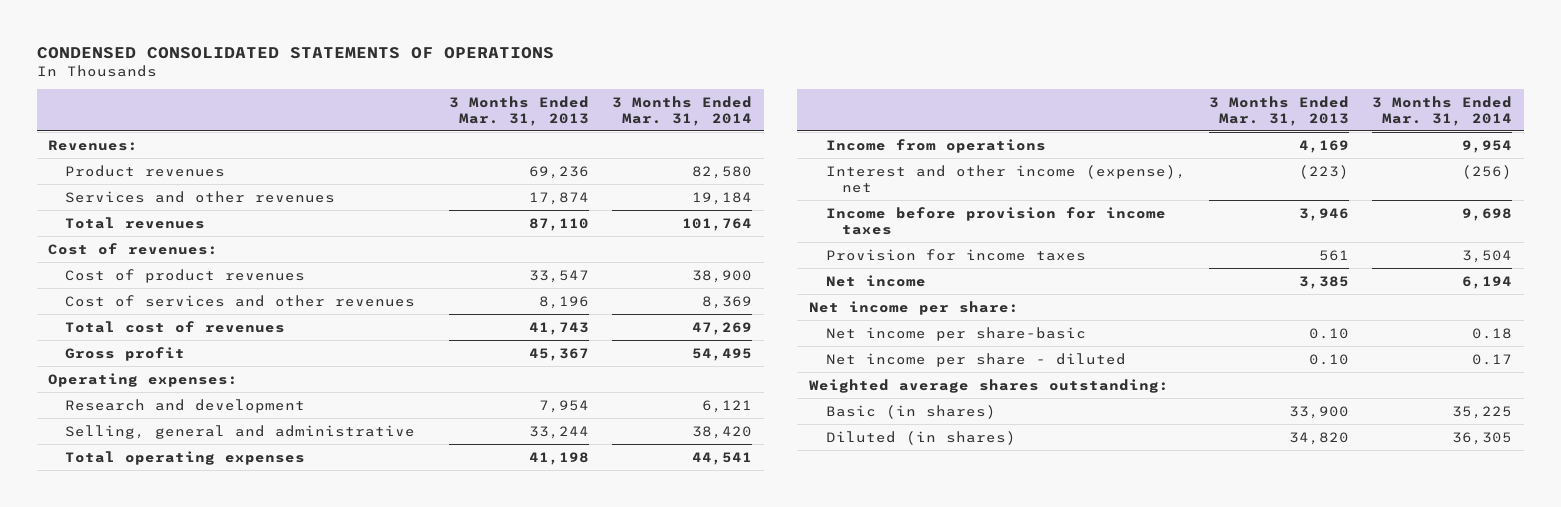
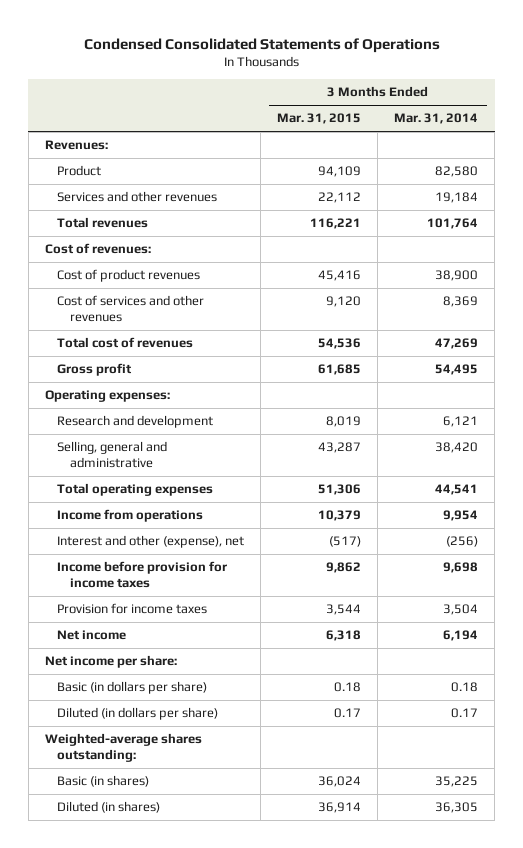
- CONDENSED CONSOLIDATED STATEMENTS OF OPERATIONS
+ Condensed Consolidated Statements of Operations
- | 3 Months Ended Mar. 31, 2013 | 3 Months Ended Mar. 31, 2014
+ | 3 Months Ended Mar. 31, 2015 | 3 Months Ended Mar. 31, 2014
- Product revenues | 69,236 | 82,580
+ Product | 94,109 | 82,580
- Interest and other income (expense), net | (223) | (256)
+ Interest and other (expense), net | (517) | (256)
- Net income per share-basic | 0.10 | 0.18
- Net income per share - diluted | 0.10 | 0.17
- Weighted average shares outstanding:
+ Basic (in dollars per share) | 0.18 | 0.18
+ Diluted (in dollars per share) | 0.17 | 0.17
+ Weighted-average shares outstanding:

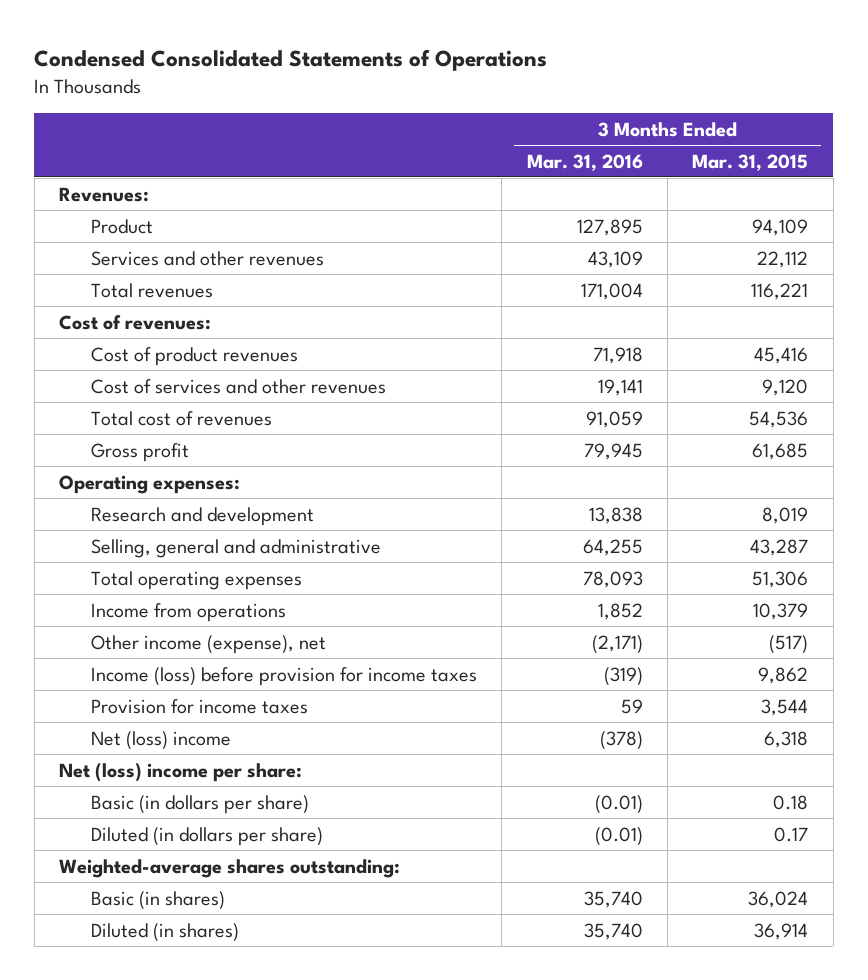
- | 3 Months Ended Mar. 31, 2015 | 3 Months Ended Mar. 31, 2014
+ | 3 Months Ended Mar. 31, 2016 | 3 Months Ended Mar. 31, 2015
- Interest and other (expense), net | (517) | (256)
- Income before provision for income taxes | 9,862 | 9,698
+ Other income (expense), net | (2,171) | (517)
+ Income (loss) before provision for income taxes | (319) | 9,862
- Net income | 6,318 | 6,194
- Net income per share:
+ Net (loss) income | (378) | 6,318
+ Net (loss) income per share:

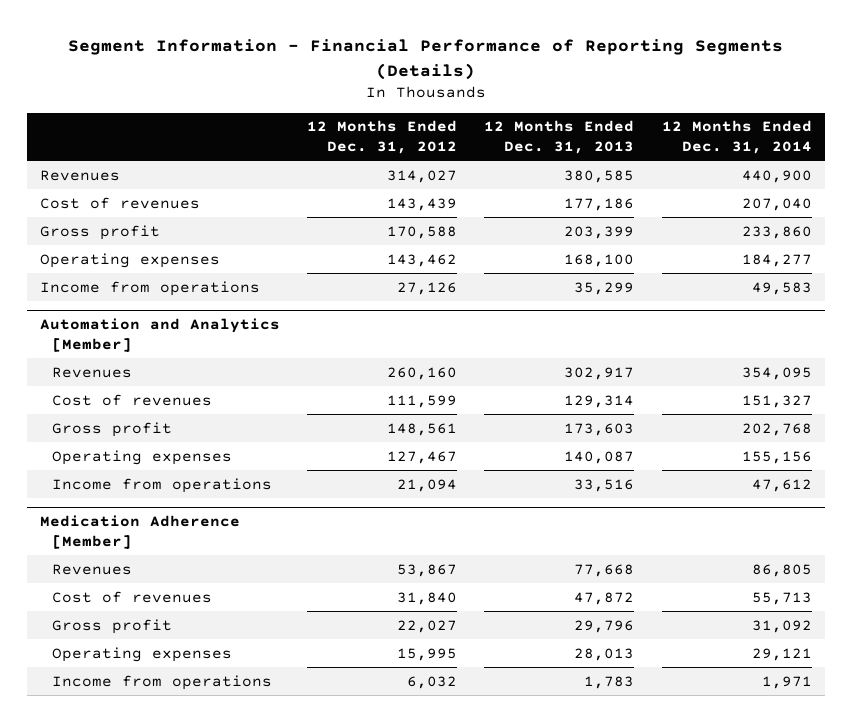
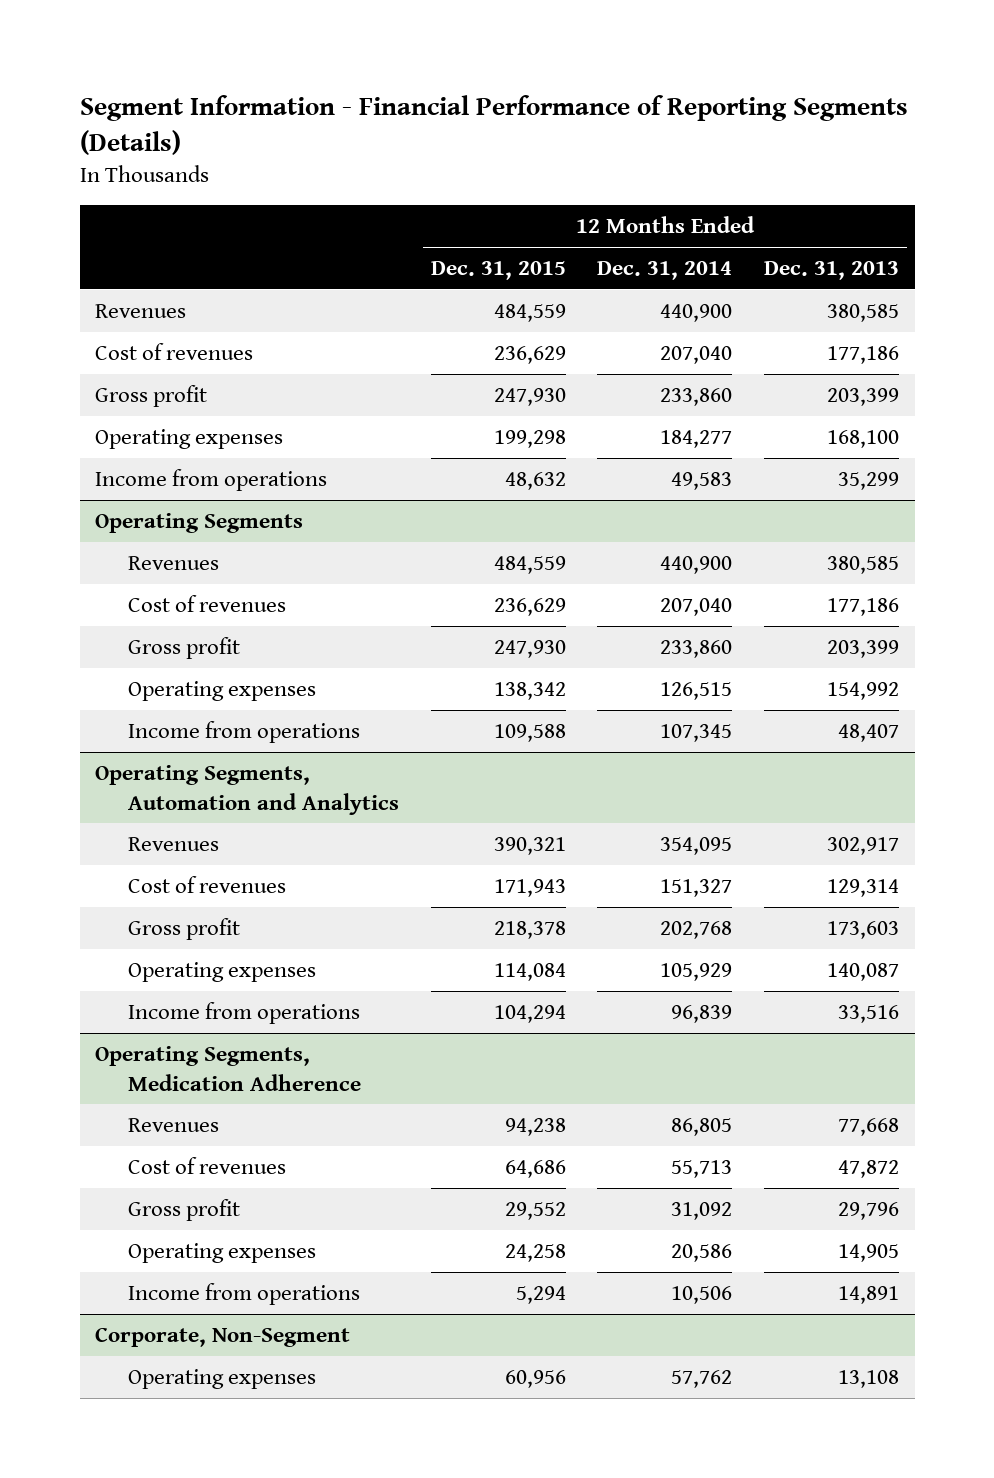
- | 12 Months Ended Dec. 31, 2012 | 12 Months Ended Dec. 31, 2013 | 12 Months Ended Dec. 31, 2014
+ | 12 Months Ended Dec. 31, 2015 | 12 Months Ended Dec. 31, 2014 | 12 Months Ended Dec. 31, 2013
- Automation and Analytics [Member]
+ Operating Segments
+ Revenues | 484,559 | 440,900 | 380,585
+ Cost of revenues | 236,629 | 207,040 | 177,186
+ Gross profit | 247,930 | 233,860 | 203,399
+ Operating expenses | 138,342 | 126,515 | 154,992
+ Income from operations | 109,588 | 107,345 | 48,407
+ Operating Segments, Automation and Analytics
- Operating expenses | 127,467 | 140,087 | 155,156
- Income from operations | 21,094 | 33,516 | 47,612
- Medication Adherence [Member]
+ Operating expenses | 114,084 | 105,929 | 140,087
+ Income from operations | 104,294 | 96,839 | 33,516
+ Operating Segments, Medication Adherence
- Operating expenses | 15,995 | 28,013 | 29,121
- Income from operations | 6,032 | 1,783 | 1,971
+ Operating expenses | 24,258 | 20,586 | 14,905
+ Income from operations | 5,294 | 10,506 | 14,891
+ Corporate, Non-Segment
+ Operating expenses | 60,956 | 57,762 | 13,108

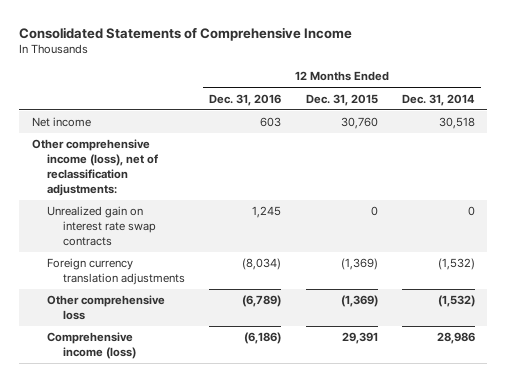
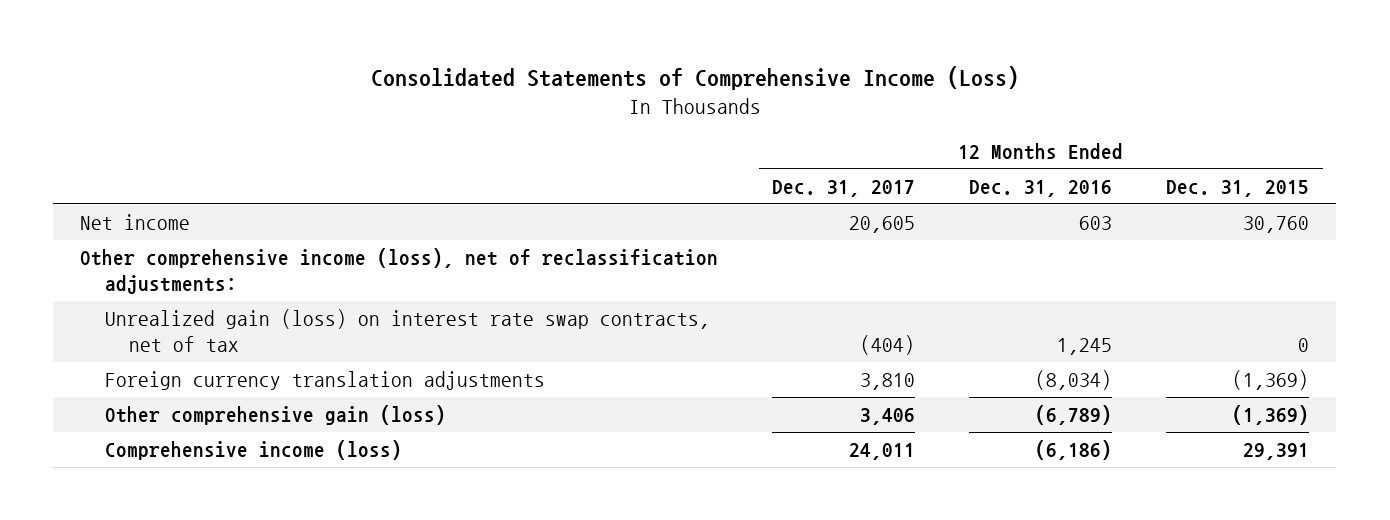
- Consolidated Statements of Comprehensive Income
+ Consolidated Statements of Comprehensive Income (Loss)
- | 12 Months Ended Dec. 31, 2016 | 12 Months Ended Dec. 31, 2015 | 12 Months Ended Dec. 31, 2014
+ | 12 Months Ended Dec. 31, 2017 | 12 Months Ended Dec. 31, 2016 | 12 Months Ended Dec. 31, 2015
- Unrealized gain on interest rate swap contracts | 1,245 | 0 | 0
+ Unrealized gain (loss) on interest rate swap contracts, net of tax | (404) | 1,245 | 0
- Other comprehensive loss | (6,789) | (1,369) | (1,532)
+ Other comprehensive gain (loss) | 3,406 | (6,789) | (1,369)

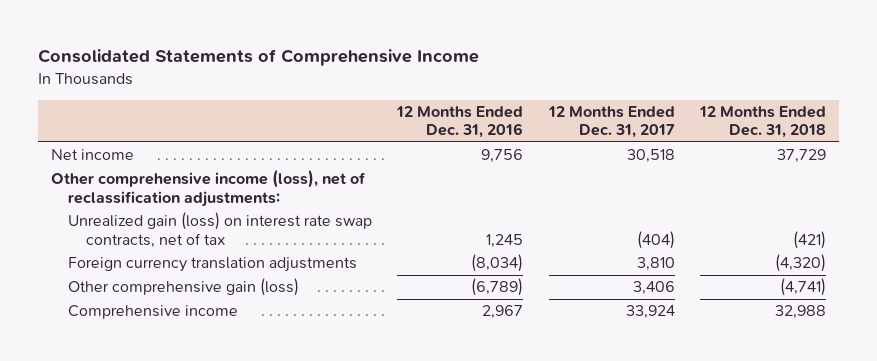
- Consolidated Statements of Comprehensive Income (Loss)
+ Consolidated Statements of Comprehensive Income
- | 12 Months Ended Dec. 31, 2017 | 12 Months Ended Dec. 31, 2016 | 12 Months Ended Dec. 31, 2015
+ | 12 Months Ended Dec. 31, 2016 | 12 Months Ended Dec. 31, 2017 | 12 Months Ended Dec. 31, 2018
- Net income | 20,605 | 603 | 30,760
+ Net income | 9,756 | 30,518 | 37,729
- Comprehensive income (loss) | 24,011 | (6,186) | 29,391
+ Comprehensive income | 2,967 | 33,924 | 32,988

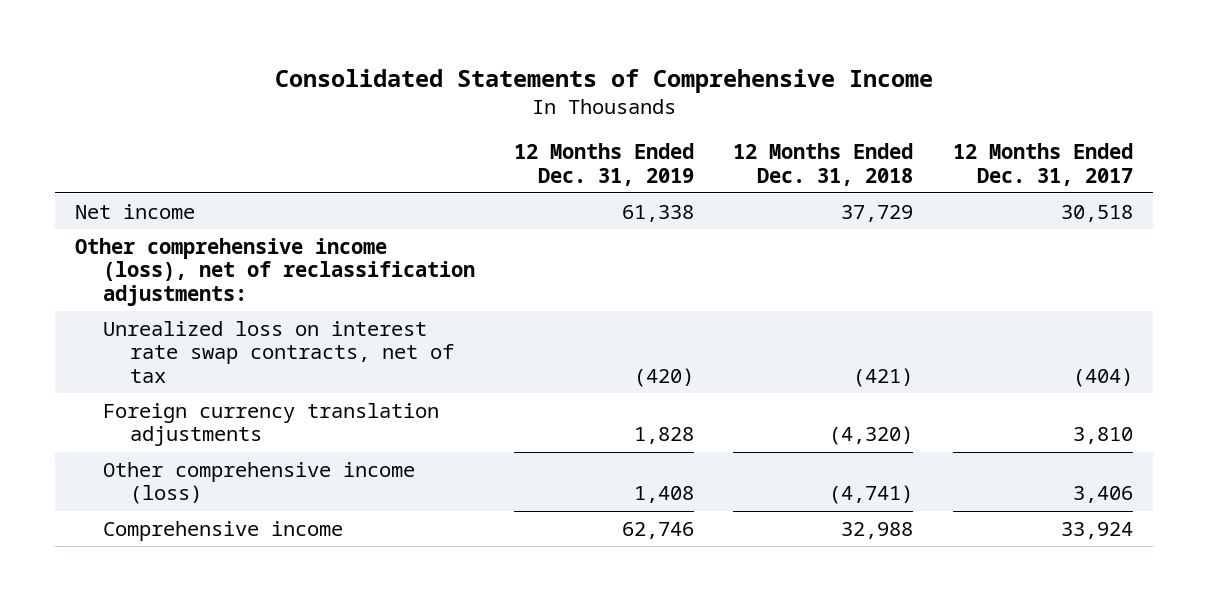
- | 12 Months Ended Dec. 31, 2016 | 12 Months Ended Dec. 31, 2017 | 12 Months Ended Dec. 31, 2018
+ | 12 Months Ended Dec. 31, 2019 | 12 Months Ended Dec. 31, 2018 | 12 Months Ended Dec. 31, 2017
- Unrealized gain (loss) on interest rate swap contracts, net of tax | 1,245 | (404) | (421)
+ Unrealized loss on interest rate swap contracts, net of tax | (420) | (421) | (404)
- Other comprehensive gain (loss) | (6,789) | 3,406 | (4,741)
+ Other comprehensive income (loss) | 1,408 | (4,741) | 3,406

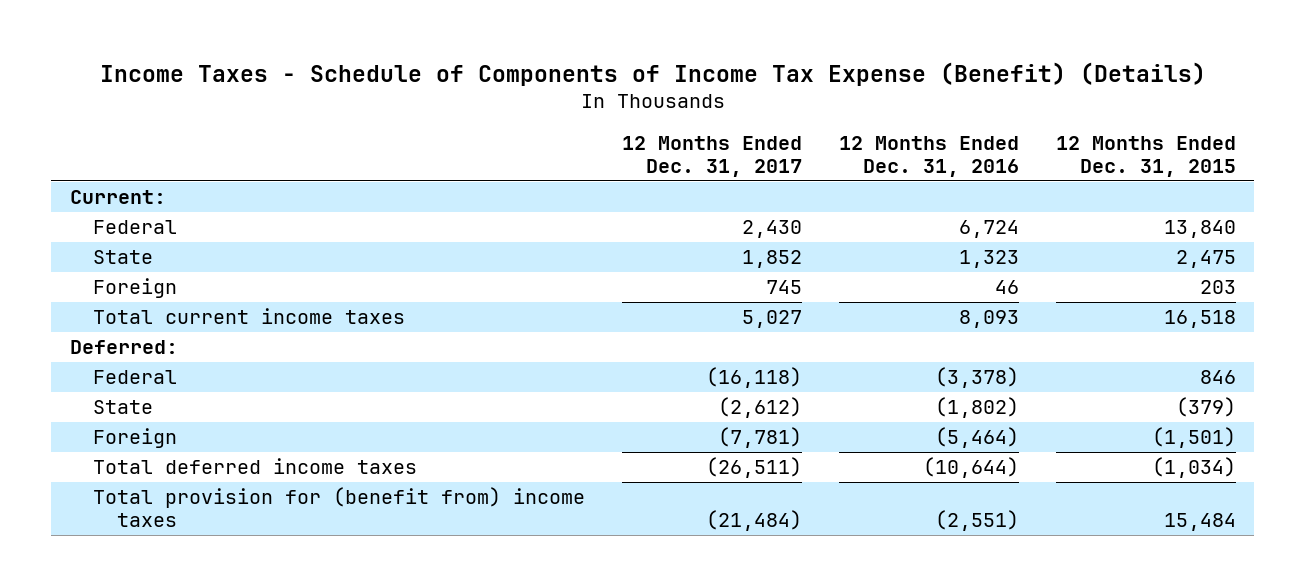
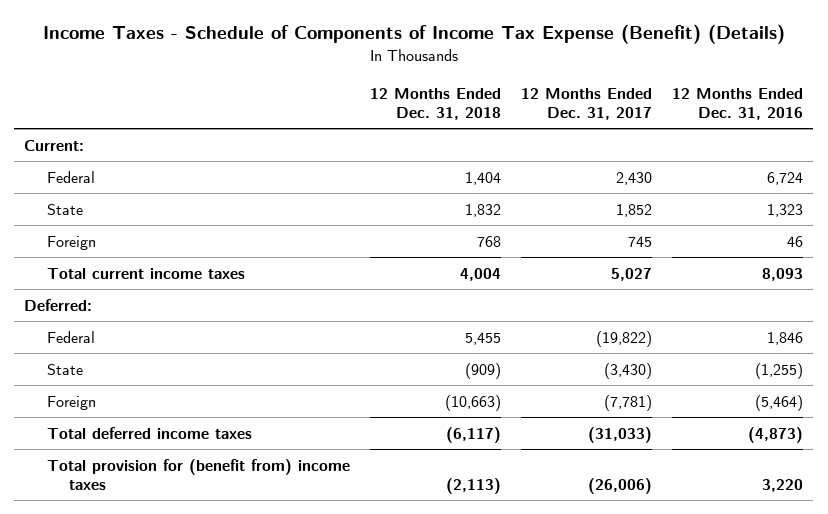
- | 12 Months Ended Dec. 31, 2017 | 12 Months Ended Dec. 31, 2016 | 12 Months Ended Dec. 31, 2015
+ | 12 Months Ended Dec. 31, 2018 | 12 Months Ended Dec. 31, 2017 | 12 Months Ended Dec. 31, 2016
- Federal | (16,118) | (3,378) | 846
- State | (2,612) | (1,802) | (379)
+ Federal | 5,455 | (19,822) | 1,846
+ State | (909) | (3,430) | (1,255)
- Total deferred income taxes | (26,511) | (10,644) | (1,034)
- Total provision for (benefit from) income taxes | (21,484) | (2,551) | 15,484
+ Total deferred income taxes | (6,117) | (31,033) | (4,873)
+ Total provision for (benefit from) income taxes | (2,113) | (26,006) | 3,220

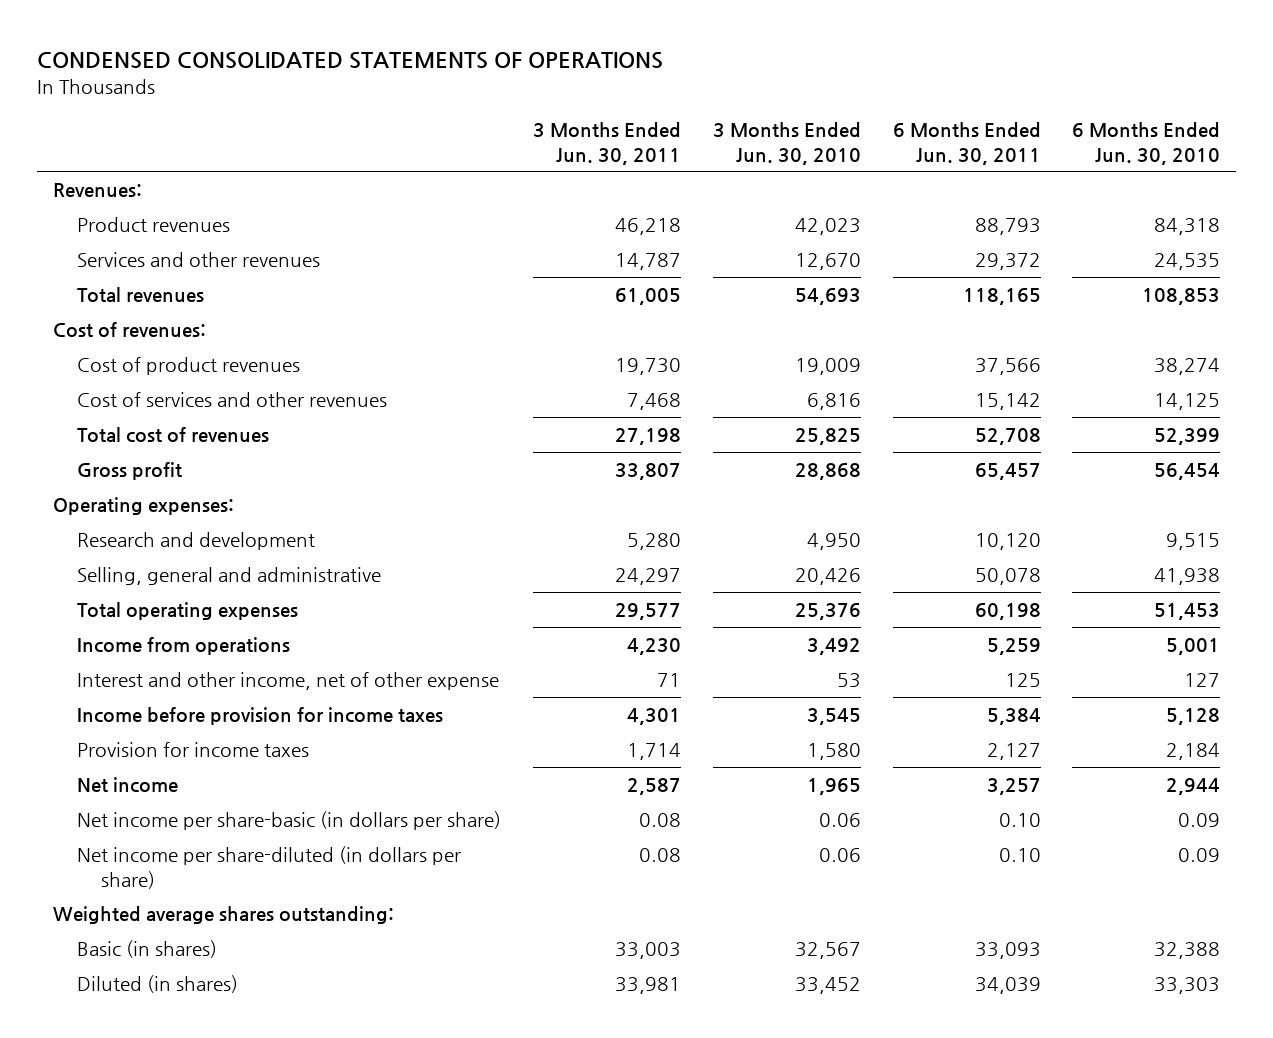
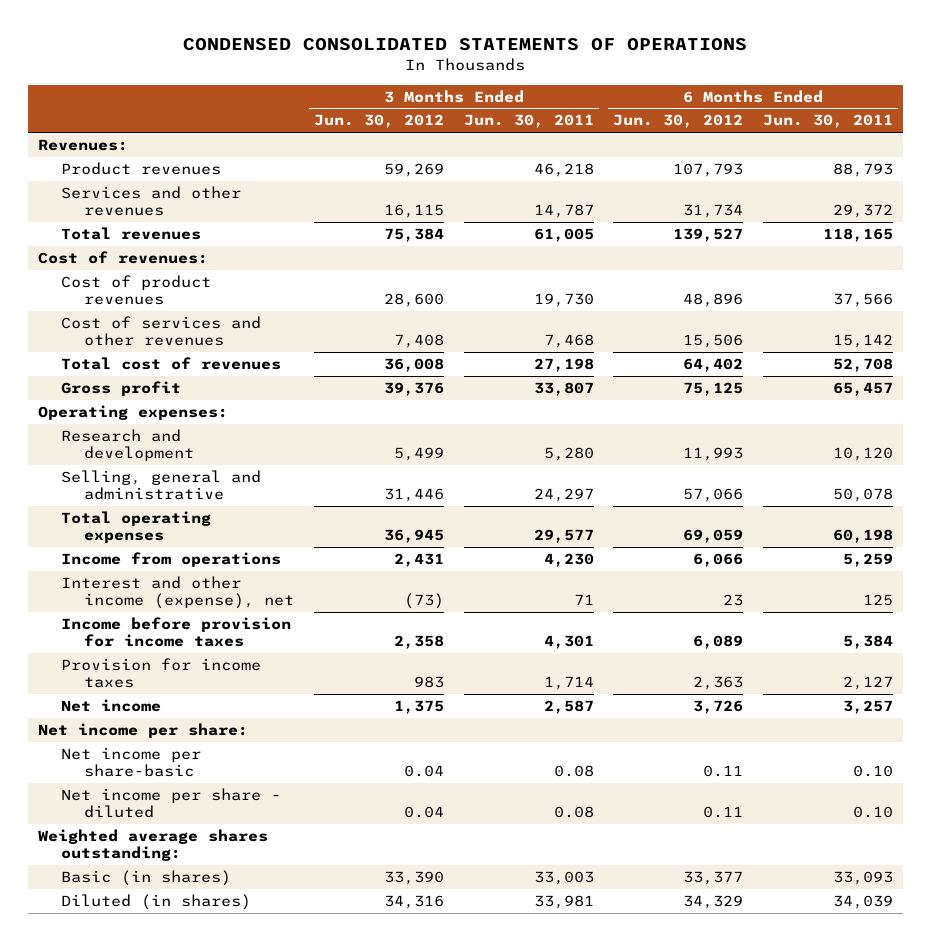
- | 3 Months Ended Jun. 30, 2011 | 3 Months Ended Jun. 30, 2010 | 6 Months Ended Jun. 30, 2011 | 6 Months Ended Jun. 30, 2010
+ | 3 Months Ended Jun. 30, 2012 | 3 Months Ended Jun. 30, 2011 | 6 Months Ended Jun. 30, 2012 | 6 Months Ended Jun. 30, 2011
- Interest and other income, net of other expense | 71 | 53 | 125 | 127
+ Interest and other income (expense), net | (73) | 71 | 23 | 125
- Net income per share-basic (in dollars per share) | 0.08 | 0.06 | 0.10 | 0.09
- Net income per share-diluted (in dollars per share) | 0.08 | 0.06 | 0.10 | 0.09
+ Net income per share:
+ Net income per share-basic | 0.04 | 0.08 | 0.11 | 0.10
+ Net income per share - diluted | 0.04 | 0.08 | 0.11 | 0.10

